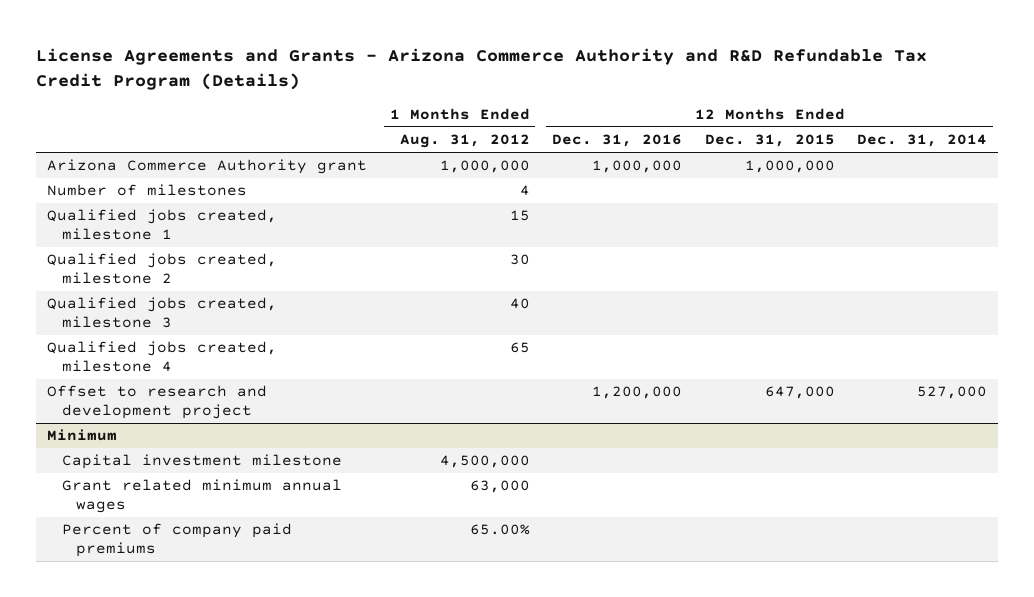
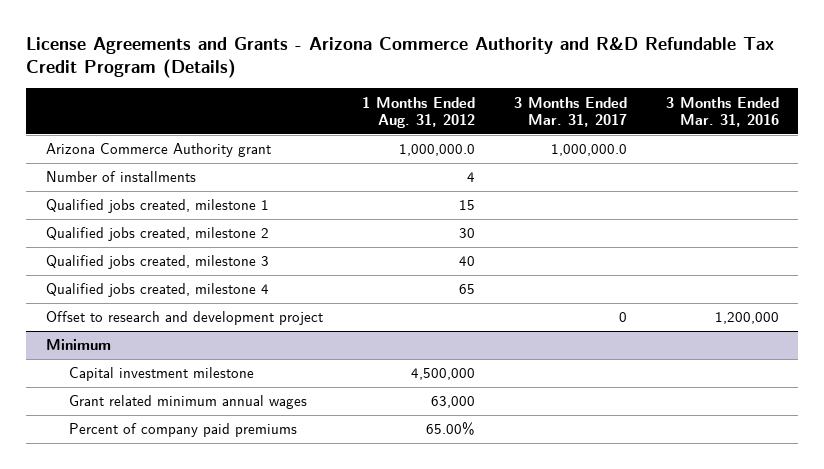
- | 1 Months Ended Aug. 31, 2012 | 12 Months Ended Dec. 31, 2016 | 12 Months Ended Dec. 31, 2015 | 12 Months Ended Dec. 31, 2014
+ | 1 Months Ended Aug. 31, 2012 | 3 Months Ended Mar. 31, 2017 | 3 Months Ended Mar. 31, 2016
- Arizona Commerce Authority grant | 1,000,000 | 1,000,000 | 1,000,000 |
- Number of milestones | 4 | | |
+ Arizona Commerce Authority grant | 1,000,000.0 | 1,000,000.0 |
+ Number of installments | 4 | |

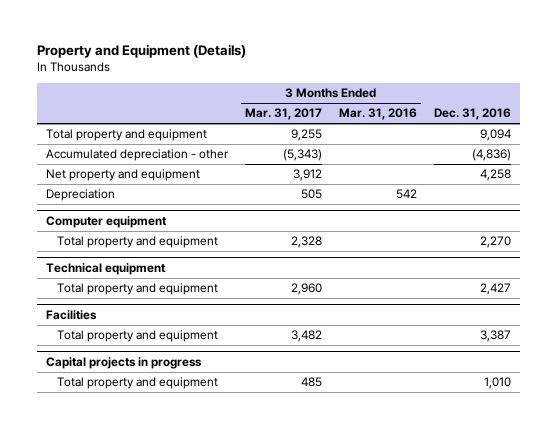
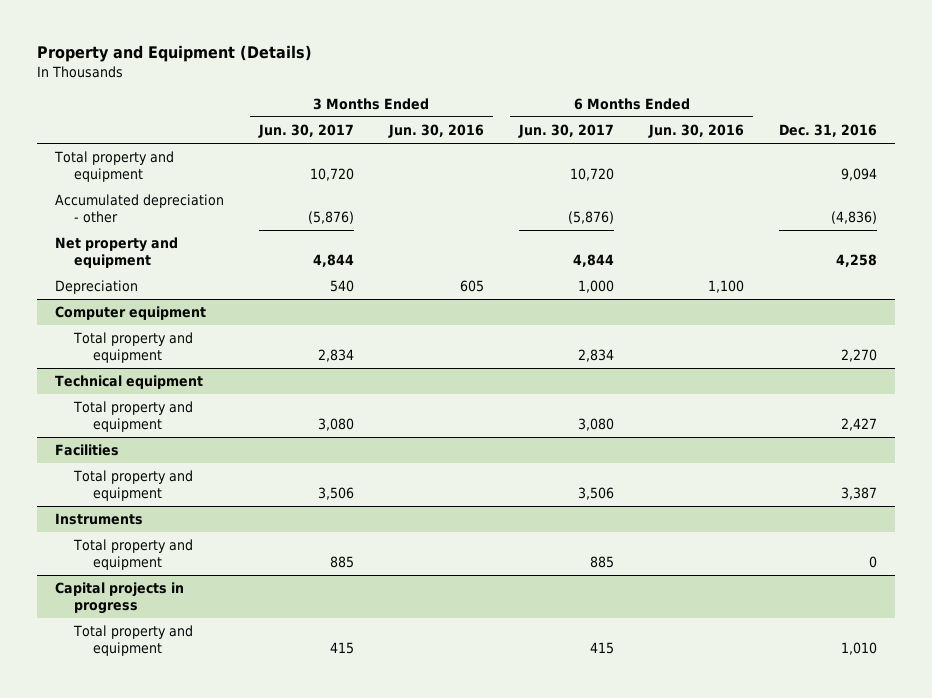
- | 3 Months Ended Mar. 31, 2017 | 3 Months Ended Mar. 31, 2016 | Dec. 31, 2016
+ | 3 Months Ended Jun. 30, 2017 | 3 Months Ended Jun. 30, 2016 | 6 Months Ended Jun. 30, 2017 | 6 Months Ended Jun. 30, 2016 | Dec. 31, 2016
+ Instruments
+ Total property and equipment | 885 | | 885 | | 0

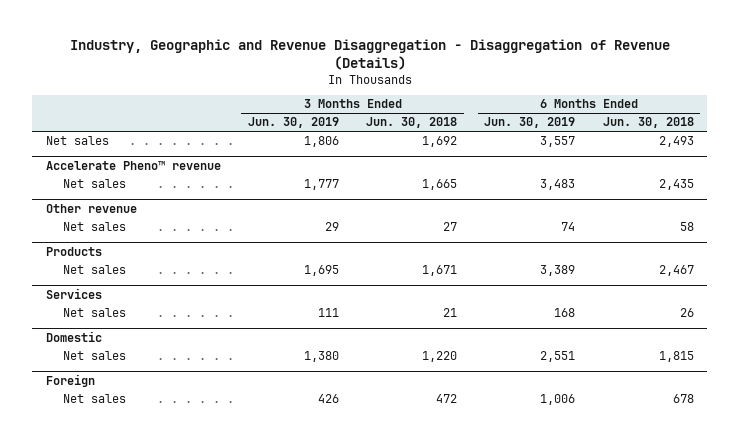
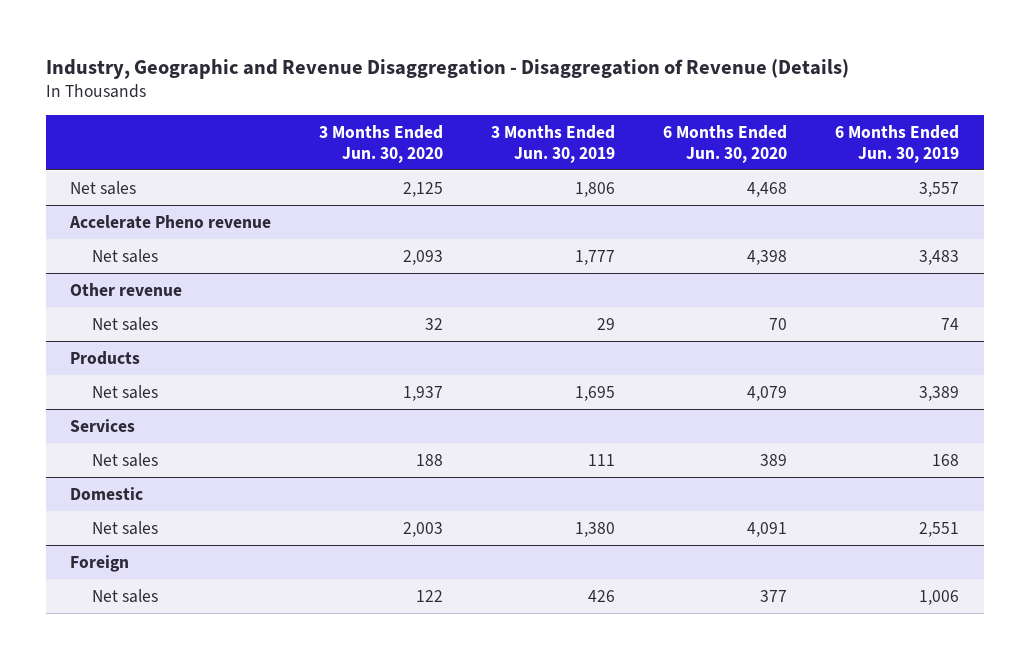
- | 3 Months Ended Jun. 30, 2019 | 3 Months Ended Jun. 30, 2018 | 6 Months Ended Jun. 30, 2019 | 6 Months Ended Jun. 30, 2018
+ | 3 Months Ended Jun. 30, 2020 | 3 Months Ended Jun. 30, 2019 | 6 Months Ended Jun. 30, 2020 | 6 Months Ended Jun. 30, 2019
- Accelerate Pheno™ revenue
+ Accelerate Pheno revenue

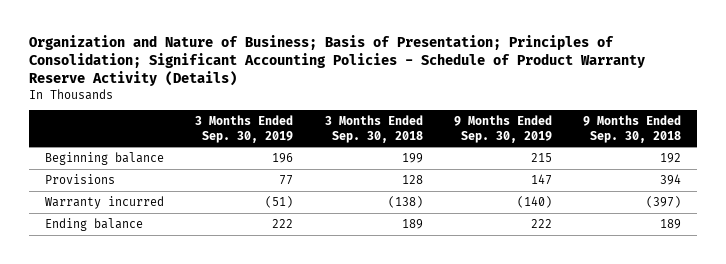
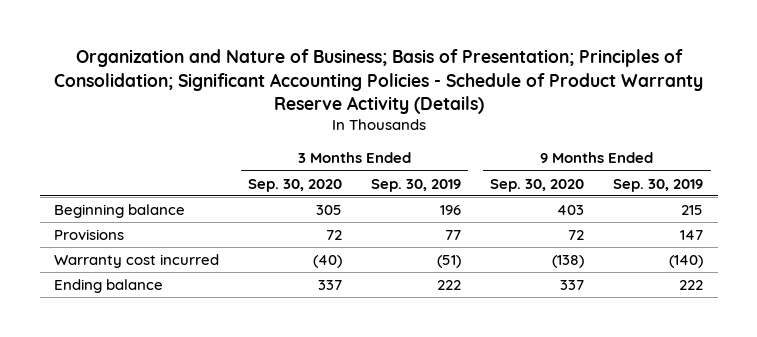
- | 3 Months Ended Sep. 30, 2019 | 3 Months Ended Sep. 30, 2018 | 9 Months Ended Sep. 30, 2019 | 9 Months Ended Sep. 30, 2018
+ | 3 Months Ended Sep. 30, 2020 | 3 Months Ended Sep. 30, 2019 | 9 Months Ended Sep. 30, 2020 | 9 Months Ended Sep. 30, 2019
- Warranty incurred | (51) | (138) | (140) | (397)
+ Warranty cost incurred | (40) | (51) | (138) | (140)

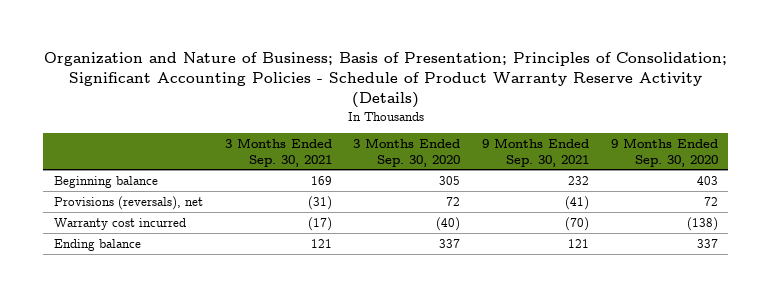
- | 3 Months Ended Sep. 30, 2020 | 3 Months Ended Sep. 30, 2019 | 9 Months Ended Sep. 30, 2020 | 9 Months Ended Sep. 30, 2019
+ | 3 Months Ended Sep. 30, 2021 | 3 Months Ended Sep. 30, 2020 | 9 Months Ended Sep. 30, 2021 | 9 Months Ended Sep. 30, 2020
- Provisions | 72 | 77 | 72 | 147
+ Provisions (reversals), net | (31) | 72 | (41) | 72

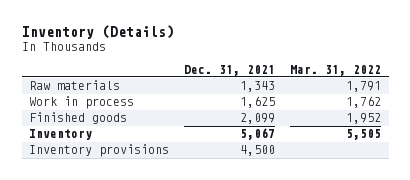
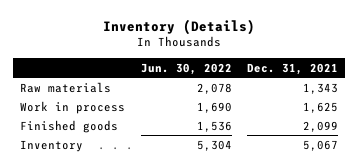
- | Dec. 31, 2021 | Mar. 31, 2022
+ | Jun. 30, 2022 | Dec. 31, 2021
- Inventory provisions | 4,500 |

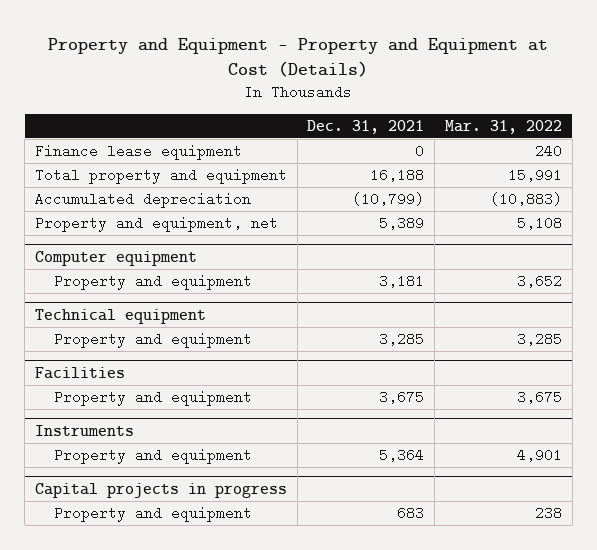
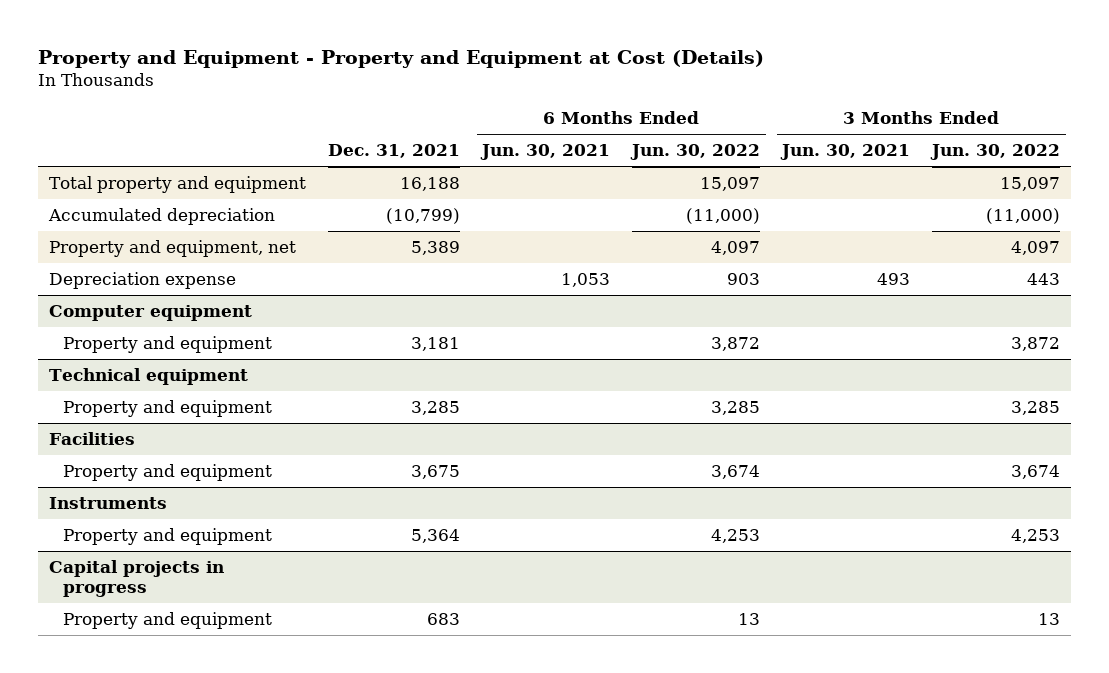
- | Dec. 31, 2021 | Mar. 31, 2022
+ | Dec. 31, 2021 | 6 Months Ended Jun. 30, 2021 | 6 Months Ended Jun. 30, 2022 | 3 Months Ended Jun. 30, 2021 | 3 Months Ended Jun. 30, 2022
- Finance lease equipment | 0 | 240
+ Depreciation expense | | 1,053 | 903 | 493 | 443

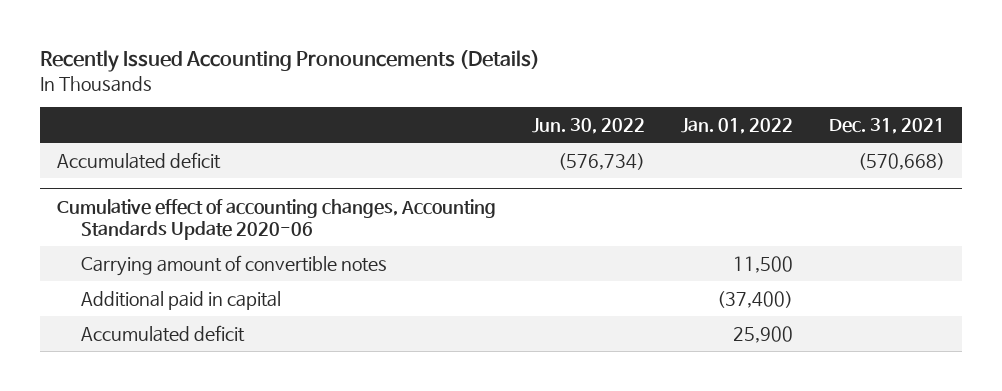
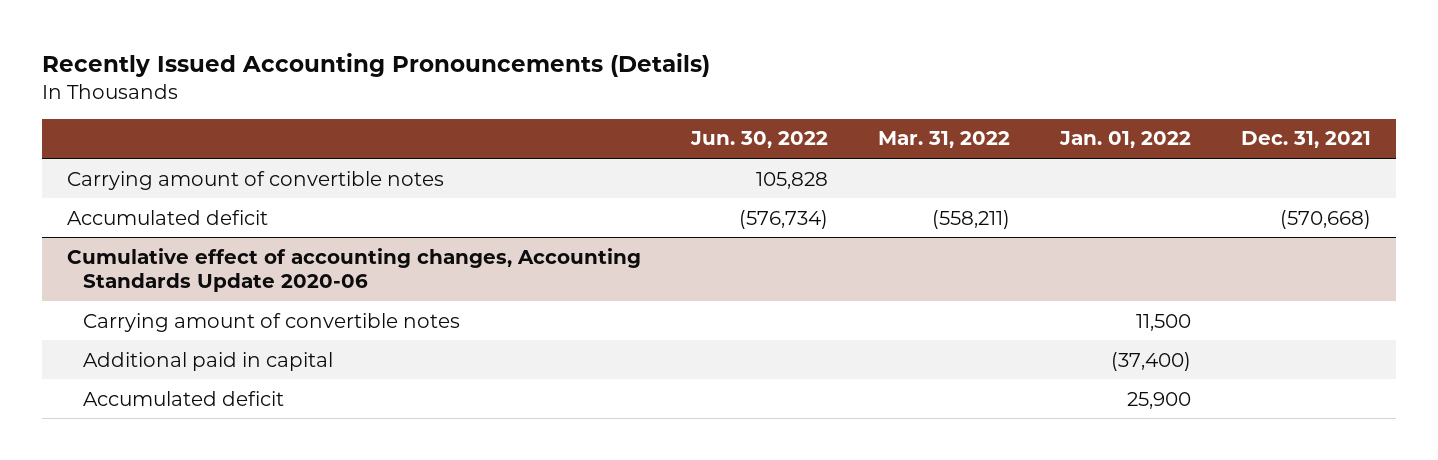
- | Jun. 30, 2022 | Jan. 01, 2022 | Dec. 31, 2021
+ | Jun. 30, 2022 | Mar. 31, 2022 | Jan. 01, 2022 | Dec. 31, 2021
+ Carrying amount of convertible notes | 105,828 | | |

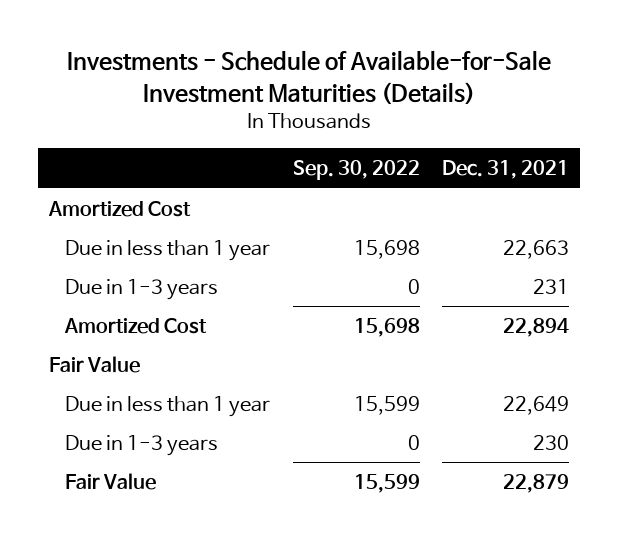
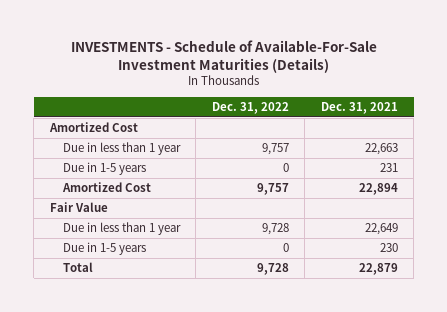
- Investments - Schedule of Available-for-Sale Investment Maturities (Details)
+ INVESTMENTS - Schedule of Available-For-Sale Investment Maturities (Details)
- | Sep. 30, 2022 | Dec. 31, 2021
+ | Dec. 31, 2022 | Dec. 31, 2021
- Due in 1-3 years | 0 | 231
+ Due in 1-5 years | 0 | 231
- Due in 1-3 years | 0 | 230
- Fair Value | 15,599 | 22,879
+ Due in 1-5 years | 0 | 230
+ Total | 9,728 | 22,879

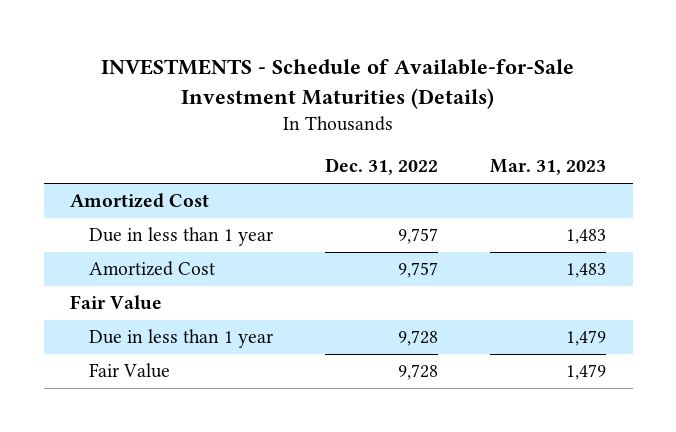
- INVESTMENTS - Schedule of Available-For-Sale Investment Maturities (Details)
+ INVESTMENTS - Schedule of Available-for-Sale Investment Maturities (Details)
- | Dec. 31, 2022 | Dec. 31, 2021
+ | Dec. 31, 2022 | Mar. 31, 2023
- Due in 1-5 years | 0 | 231
- Due in 1-5 years | 0 | 230
- Total | 9,728 | 22,879
+ Fair Value | 9,728 | 1,479

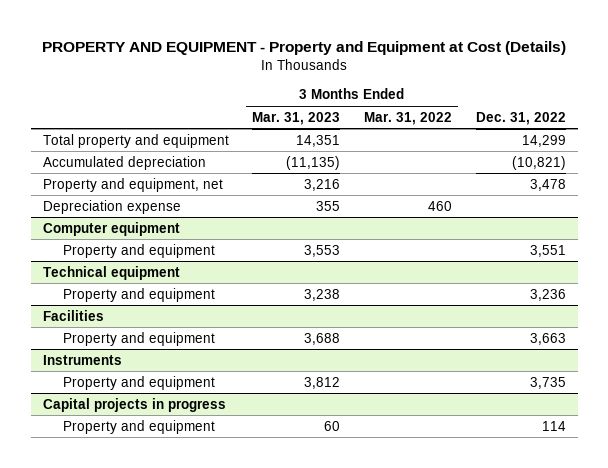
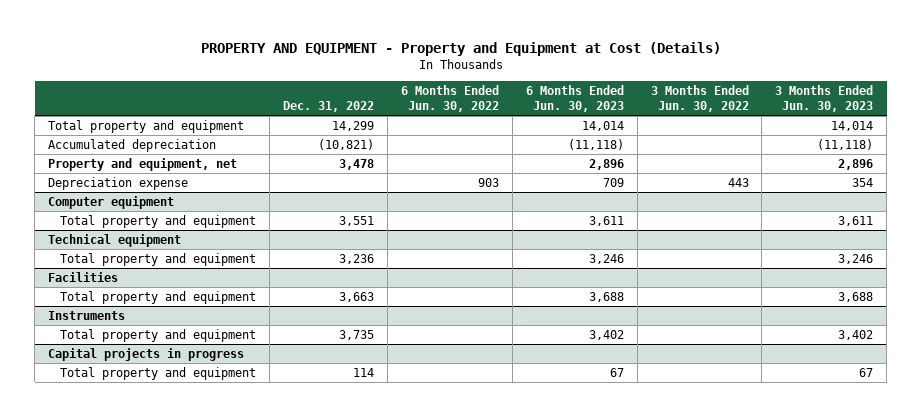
- | 3 Months Ended Mar. 31, 2023 | 3 Months Ended Mar. 31, 2022 | Dec. 31, 2022
+ | Dec. 31, 2022 | 6 Months Ended Jun. 30, 2022 | 6 Months Ended Jun. 30, 2023 | 3 Months Ended Jun. 30, 2022 | 3 Months Ended Jun. 30, 2023
@ Computer equipment
- Property and equipment | 3,553 | | 3,551
+ Total property and equipment | 3,551 | | 3,611 | | 3,611
@ Technical equipment
- Property and equipment | 3,238 | | 3,236
+ Total property and equipment | 3,236 | | 3,246 | | 3,246
@ Facilities
- Property and equipment | 3,688 | | 3,663
+ Total property and equipment | 3,663 | | 3,688 | | 3,688
@ Instruments
- Property and equipment | 3,812 | | 3,735
+ Total property and equipment | 3,735 | | 3,402 | | 3,402
@ Capital projects in progress
- Property and equipment | 60 | | 114
+ Total property and equipment | 114 | | 67 | | 67

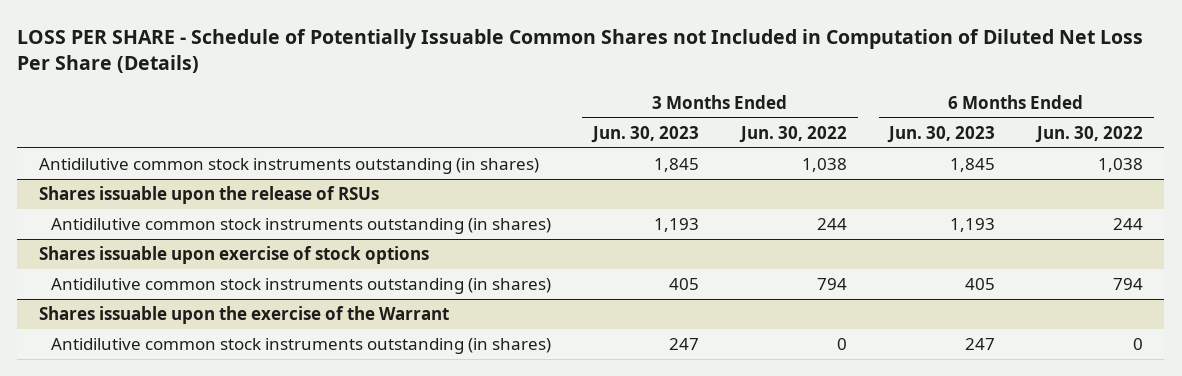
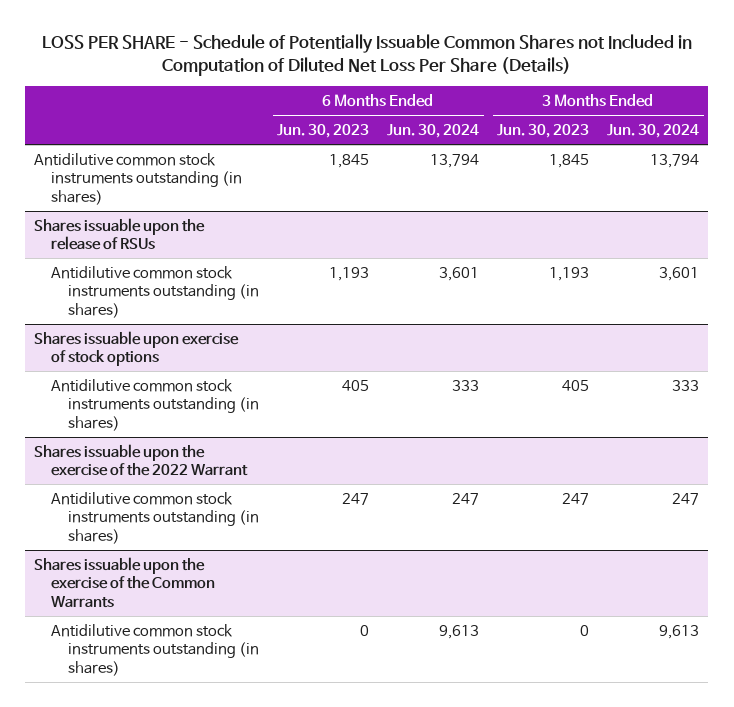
- | 3 Months Ended Jun. 30, 2023 | 3 Months Ended Jun. 30, 2022 | 6 Months Ended Jun. 30, 2023 | 6 Months Ended Jun. 30, 2022
+ | 6 Months Ended Jun. 30, 2023 | 6 Months Ended Jun. 30, 2024 | 3 Months Ended Jun. 30, 2023 | 3 Months Ended Jun. 30, 2024
- Shares issuable upon the exercise of the Warrant
+ Shares issuable upon the exercise of the 2022 Warrant
+ Shares issuable upon the exercise of the Common Warrants
+ Antidilutive common stock instruments outstanding (in shares) | 0 | 9,613 | 0 | 9,613

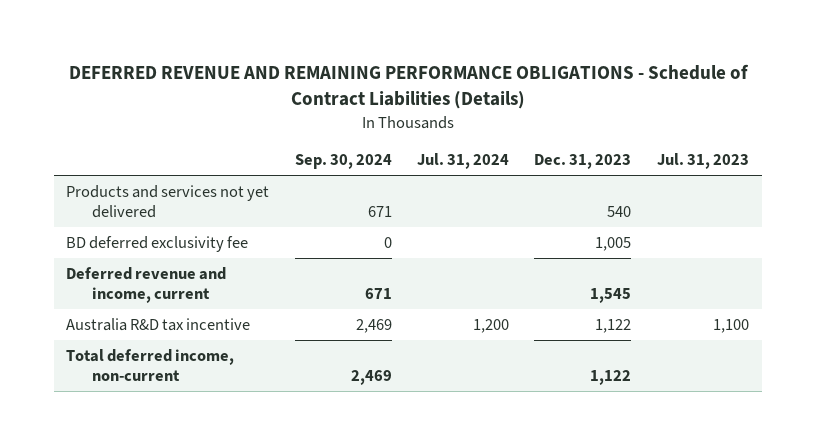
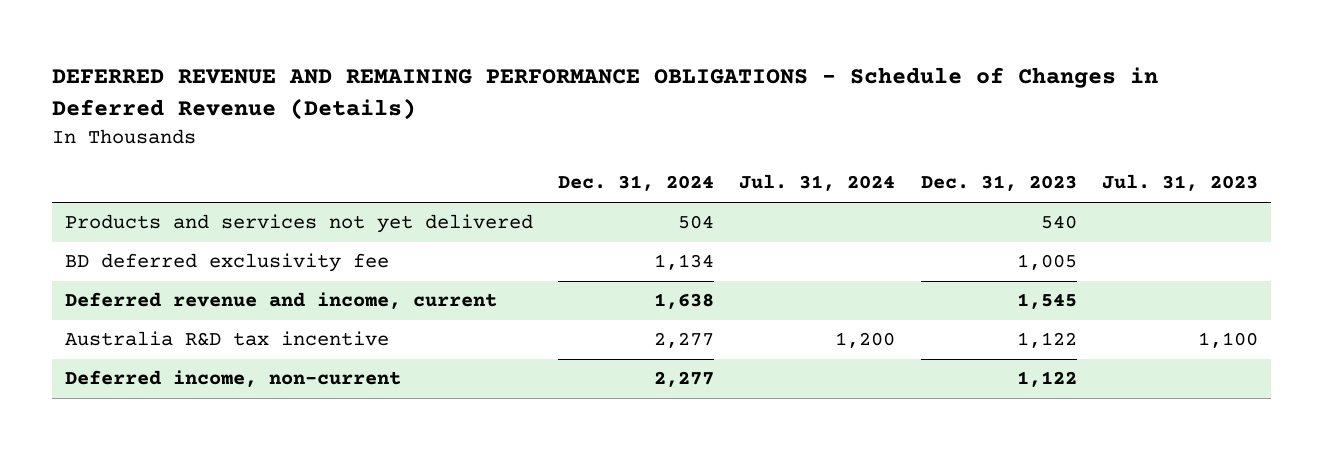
- DEFERRED REVENUE AND REMAINING PERFORMANCE OBLIGATIONS - Schedule of Contract Liabilities (Details)
+ DEFERRED REVENUE AND REMAINING PERFORMANCE OBLIGATIONS - Schedule of Changes in Deferred Revenue (Details)
- | Sep. 30, 2024 | Jul. 31, 2024 | Dec. 31, 2023 | Jul. 31, 2023
+ | Dec. 31, 2024 | Jul. 31, 2024 | Dec. 31, 2023 | Jul. 31, 2023
- Total deferred income, non-current | 2,469 | | 1,122 |
+ Deferred income, non-current | 2,277 | | 1,122 |

